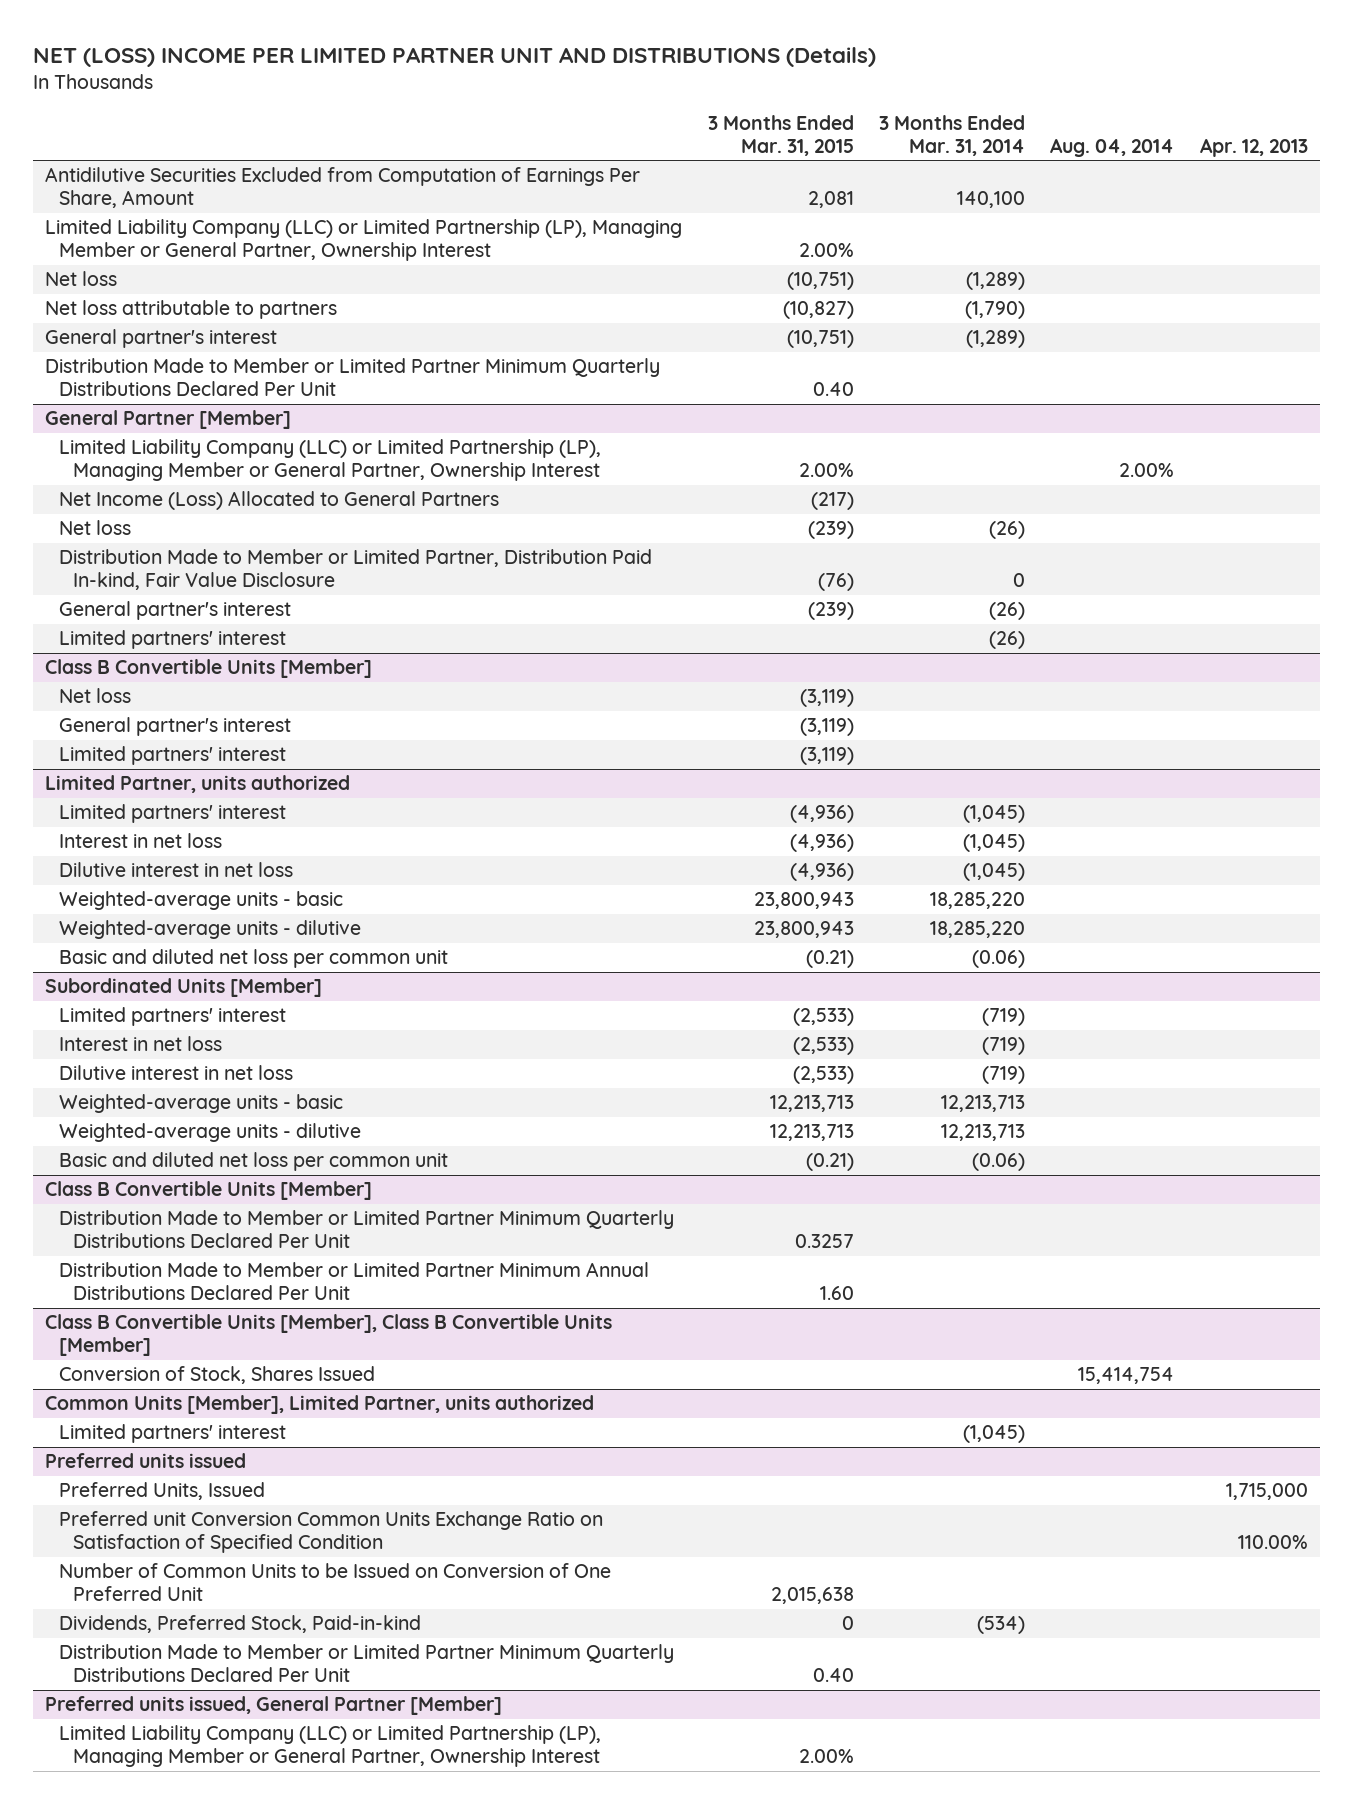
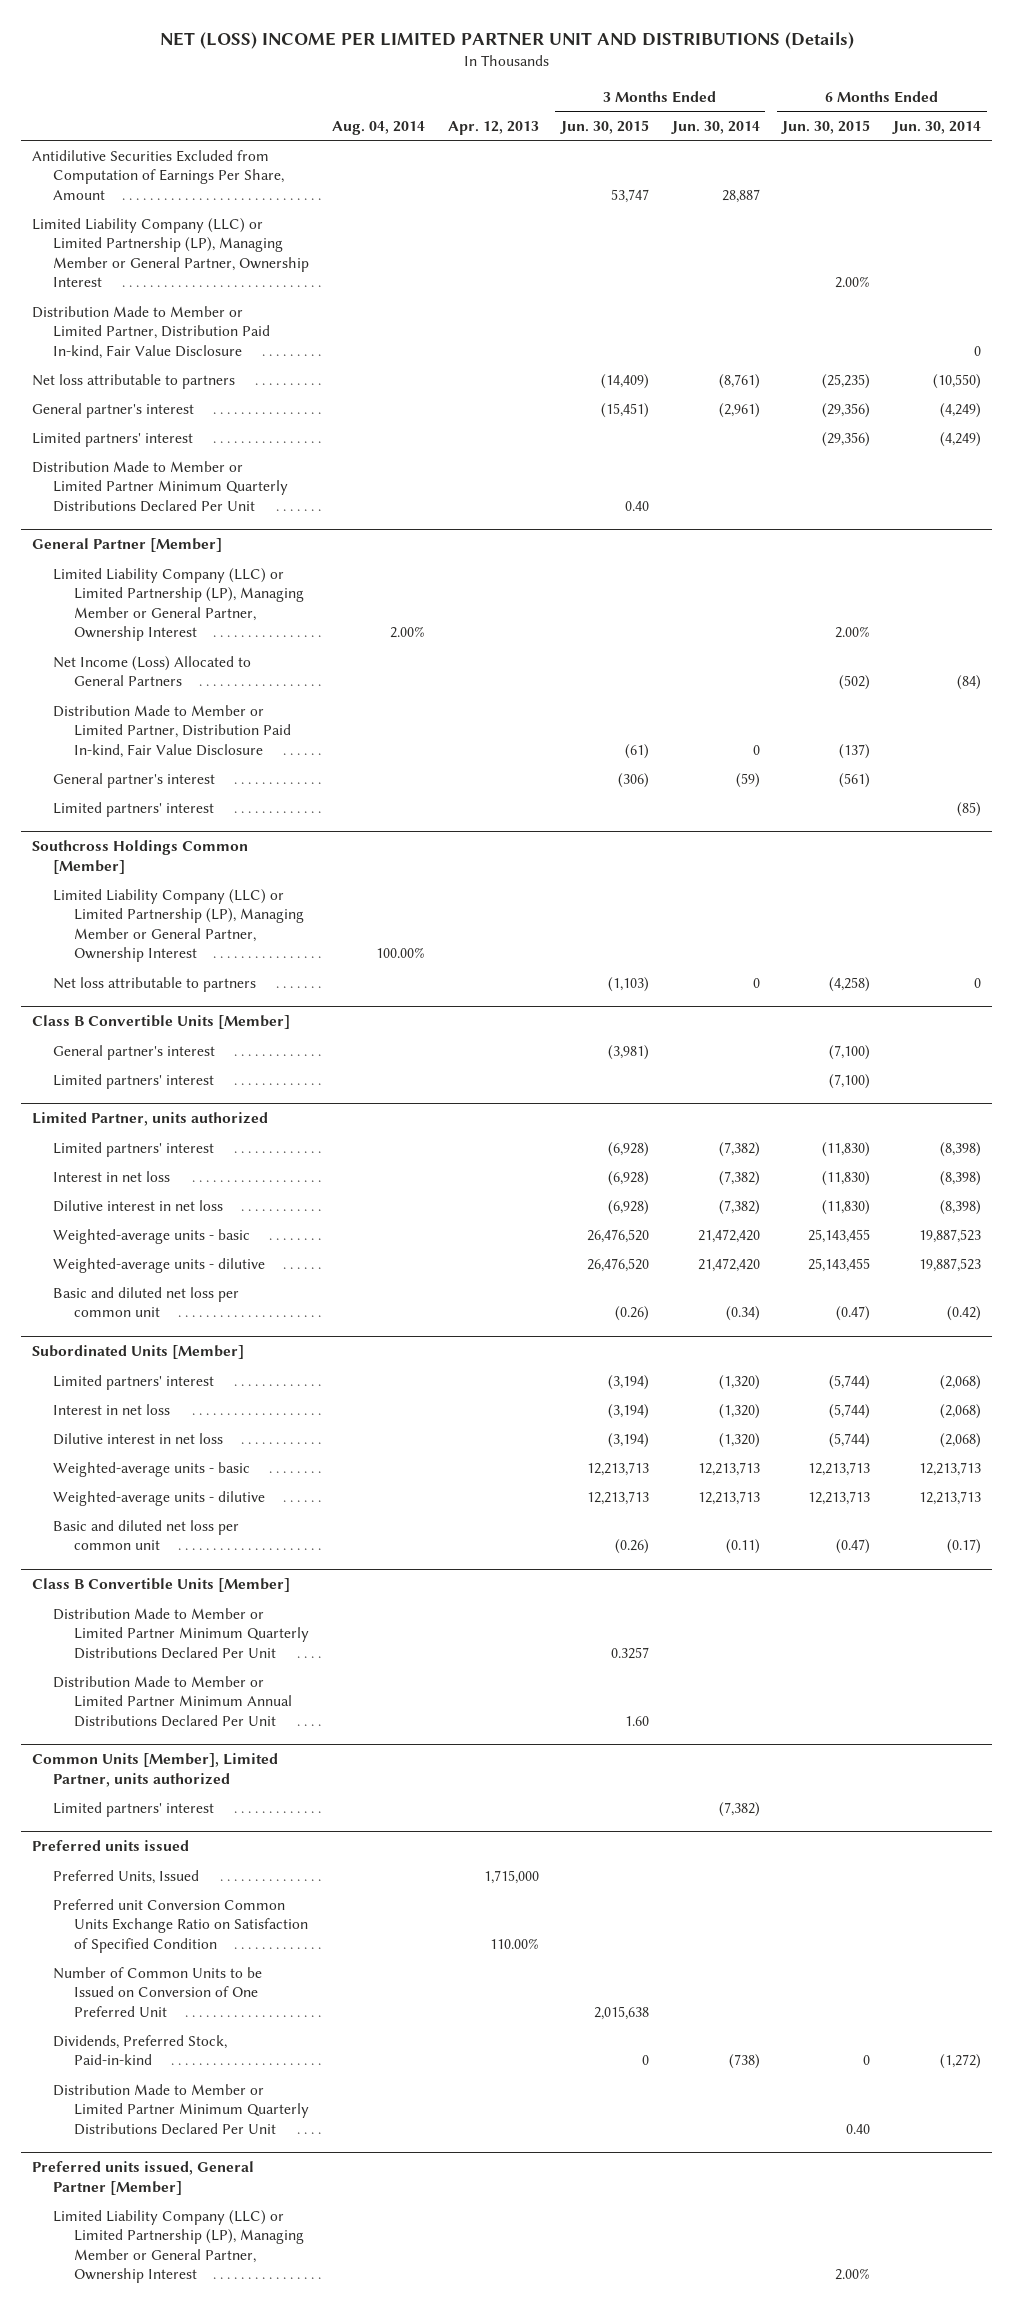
- | 3 Months Ended Mar. 31, 2015 | 3 Months Ended Mar. 31, 2014 | Aug. 04, 2014 | Apr. 12, 2013
+ | Aug. 04, 2014 | Apr. 12, 2013 | 3 Months Ended Jun. 30, 2015 | 3 Months Ended Jun. 30, 2014 | 6 Months Ended Jun. 30, 2015 | 6 Months Ended Jun. 30, 2014
- Net loss | (10,751) | (1,289) | |
+ Distribution Made to Member or Limited Partner, Distribution Paid In-kind, Fair Value Disclosure | | | | | | 0
+ Limited partners' interest | | | | | (29,356) | (4,249)
@ General Partner [Member]
- Net loss | (239) | (26) | |
+ Southcross Holdings Common [Member]
+ Limited Liability Company (LLC) or Limited Partnership (LP), Managing Member or General Partner, Ownership Interest | 100.00% | | | | |
+ Net loss attributable to partners | | | (1,103) | 0 | (4,258) | 0
@ Class B Convertible Units [Member]
- Net loss | (3,119) | | |
- Class B Convertible Units [Member], Class B Convertible Units [Member]
- Conversion of Stock, Shares Issued | | | 15,414,754 |

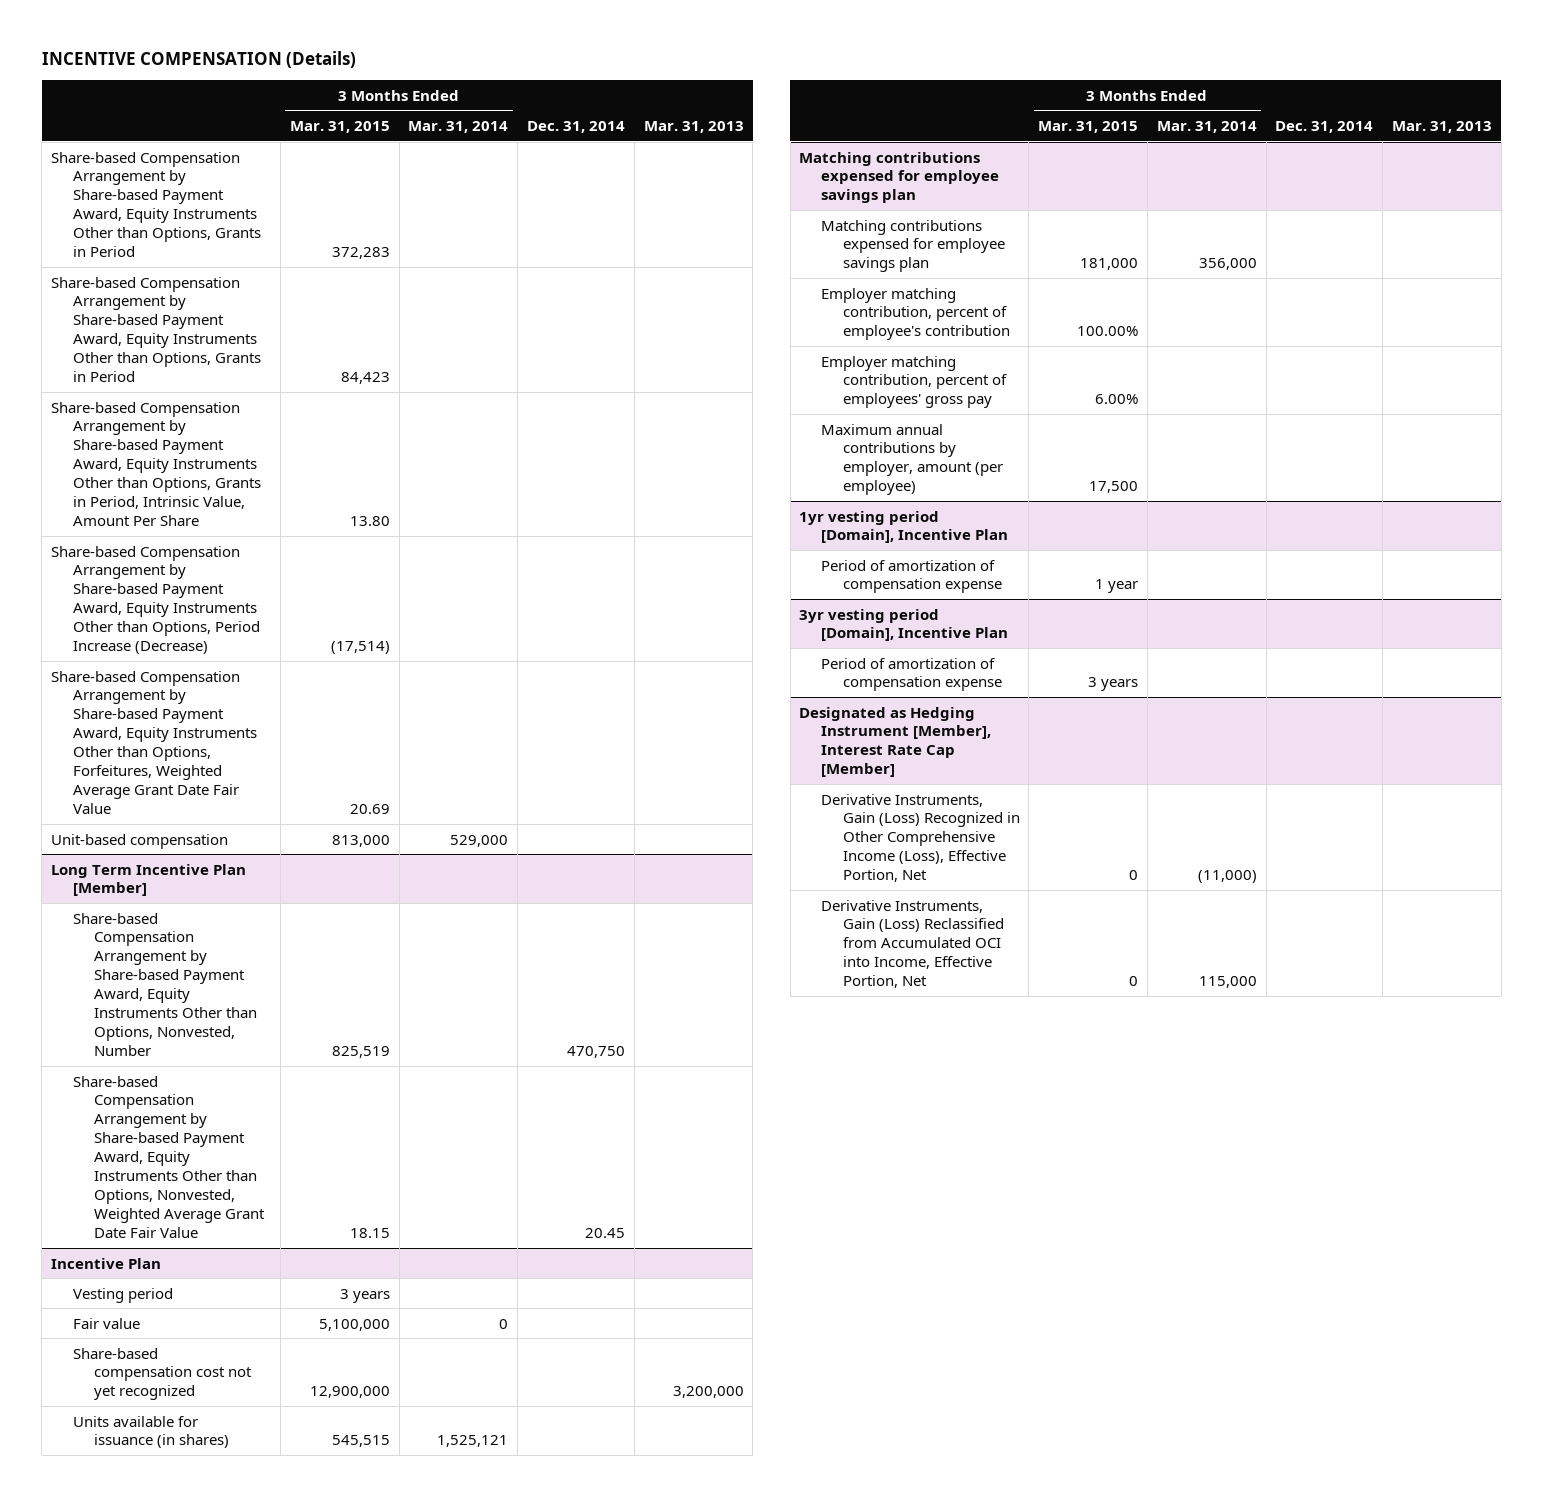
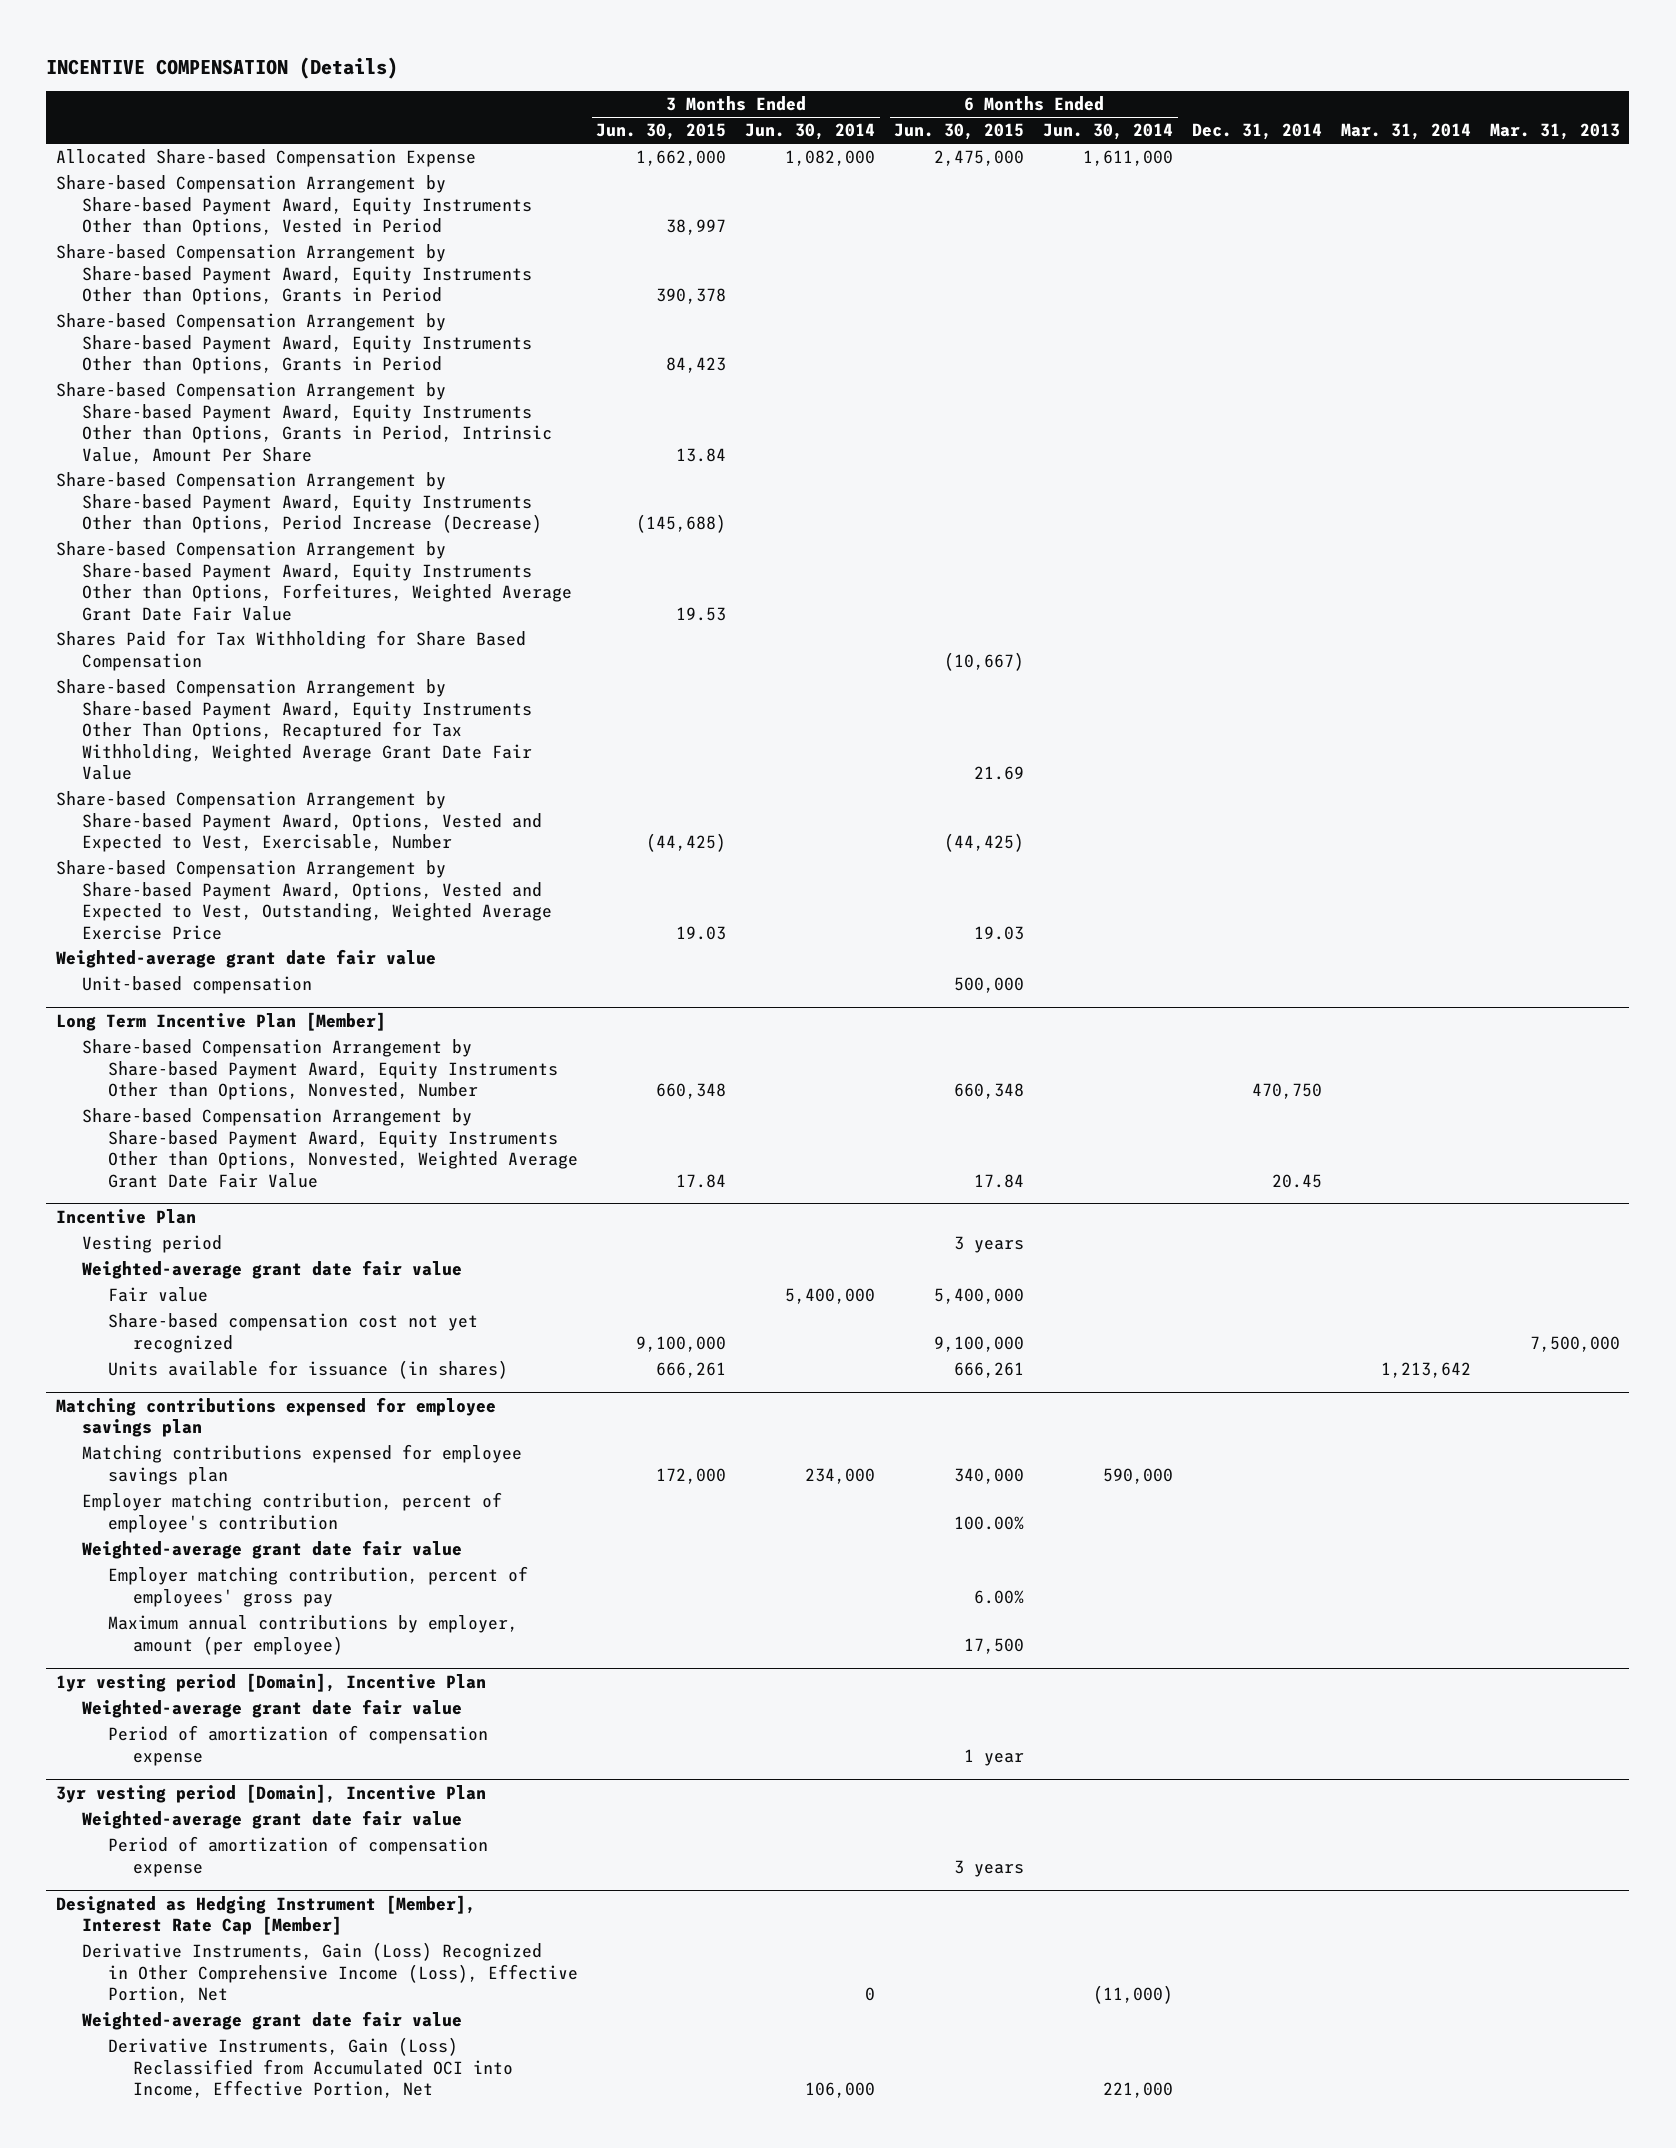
- | 3 Months Ended Mar. 31, 2015 | 3 Months Ended Mar. 31, 2014 | Dec. 31, 2014 | Mar. 31, 2013
+ | 3 Months Ended Jun. 30, 2015 | 3 Months Ended Jun. 30, 2014 | 6 Months Ended Jun. 30, 2015 | 6 Months Ended Jun. 30, 2014 | Dec. 31, 2014 | Mar. 31, 2014 | Mar. 31, 2013
+ Allocated Share-based Compensation Expense | 1,662,000 | 1,082,000 | 2,475,000 | 1,611,000 | | |
+ Share-based Compensation Arrangement by Share-based Payment Award, Equity Instruments Other than Options, Vested in Period | 38,997 | | | | | |
+ Shares Paid for Tax Withholding for Share Based Compensation | | | (10,667) | | | |
+ Share-based Compensation Arrangement by Share-based Payment Award, Equity Instruments Other Than Options, Recaptured for Tax Withholding, Weighted Average Grant Date Fair Value | | | 21.69 | | | |
+ Share-based Compensation Arrangement by Share-based Payment Award, Options, Vested and Expected to Vest, Exercisable, Number | (44,425) | | (44,425) | | | |
+ Share-based Compensation Arrangement by Share-based Payment Award, Options, Vested and Expected to Vest, Outstanding, Weighted Average Exercise Price | 19.03 | | 19.03 | | | |
+ Weighted-average grant date fair value
@ Incentive Plan
+ Weighted-average grant date fair value
- Share-based compensation cost not yet recognized | 12,900,000 | | | 3,200,000
+ Share-based compensation cost not yet recognized | 9,100,000 | | 9,100,000 | | | | 7,500,000
@ Matching contributions expensed for employee savings plan
+ Weighted-average grant date fair value
@ 1yr vesting period [Domain], Incentive Plan
+ Weighted-average grant date fair value
@ 3yr vesting period [Domain], Incentive Plan
+ Weighted-average grant date fair value
@ Designated as Hedging Instrument [Member], Interest Rate Cap [Member]
+ Weighted-average grant date fair value

